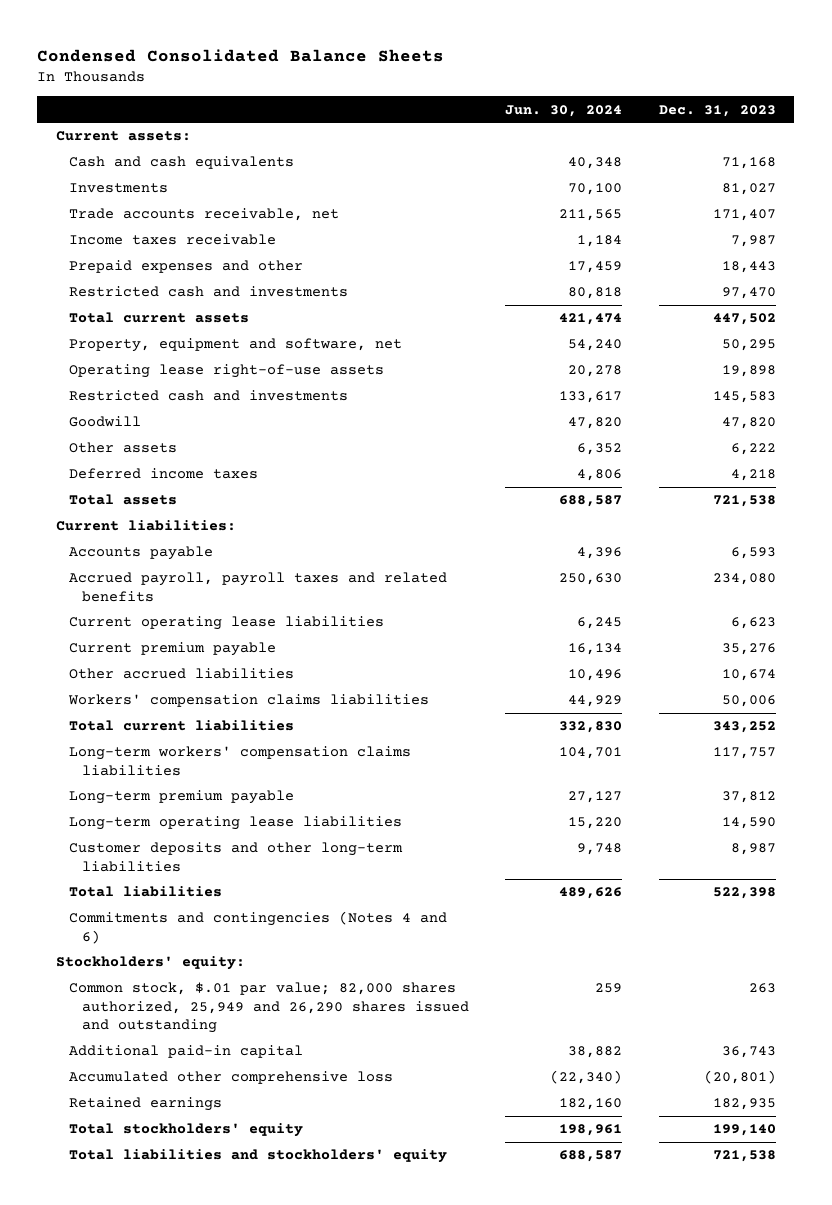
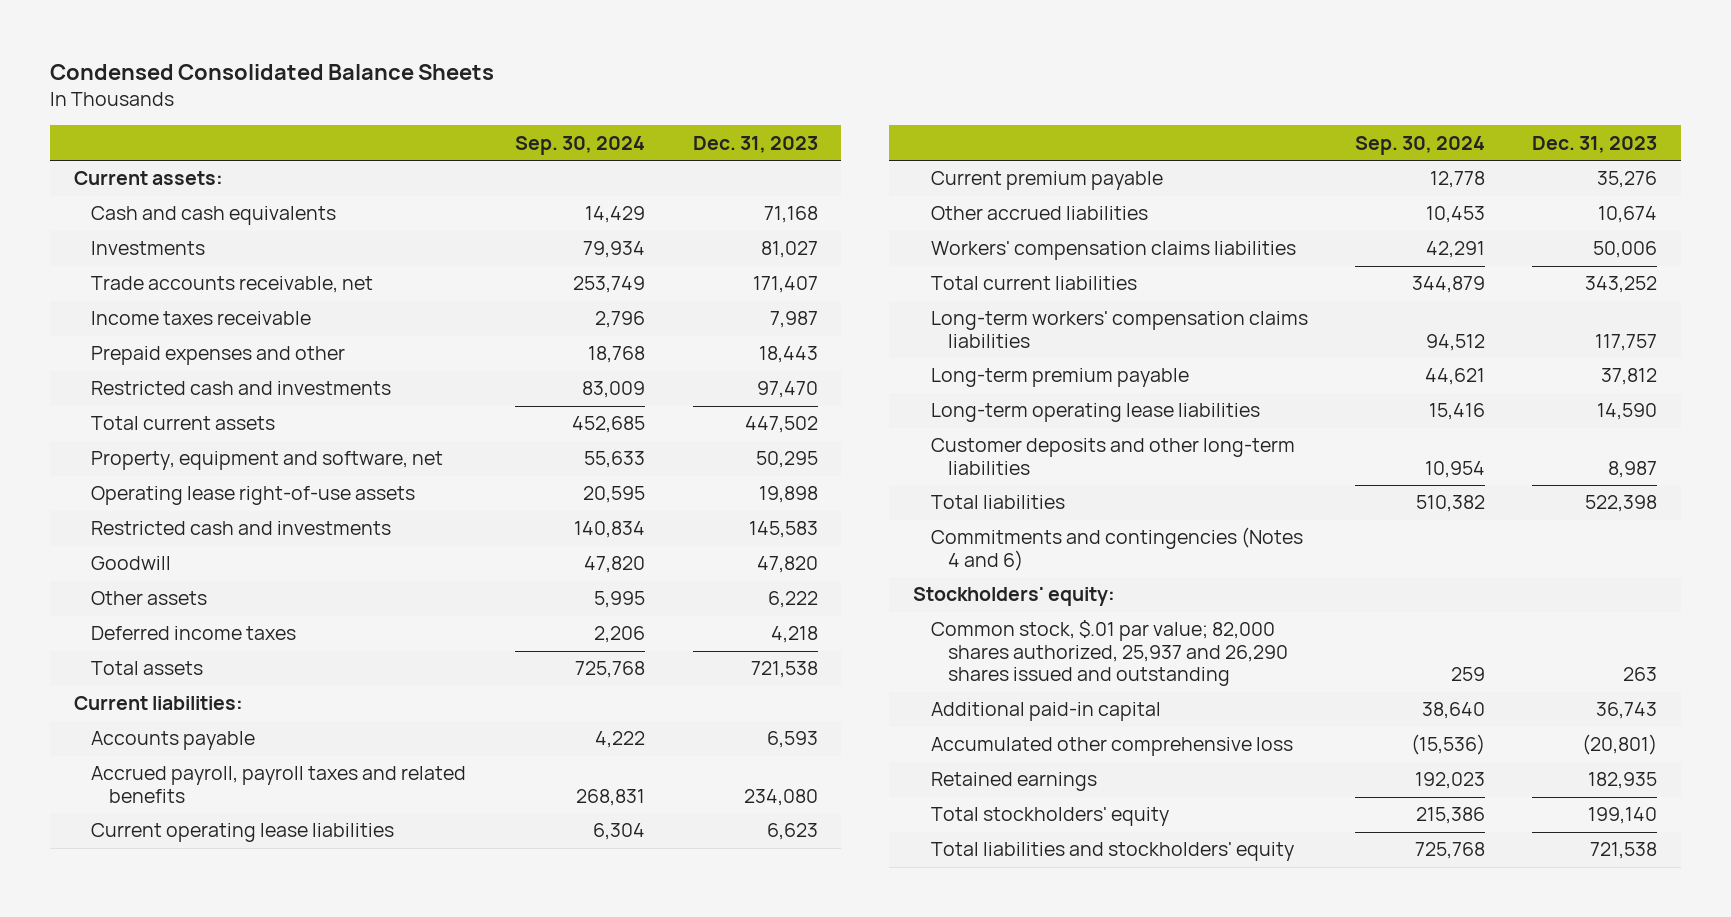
- | Jun. 30, 2024 | Dec. 31, 2023
+ | Sep. 30, 2024 | Dec. 31, 2023
- Common stock, $.01 par value; 82,000 shares authorized, 25,949 and 26,290 shares issued and outstanding | 259 | 263
+ Common stock, $.01 par value; 82,000 shares authorized, 25,937 and 26,290 shares issued and outstanding | 259 | 263

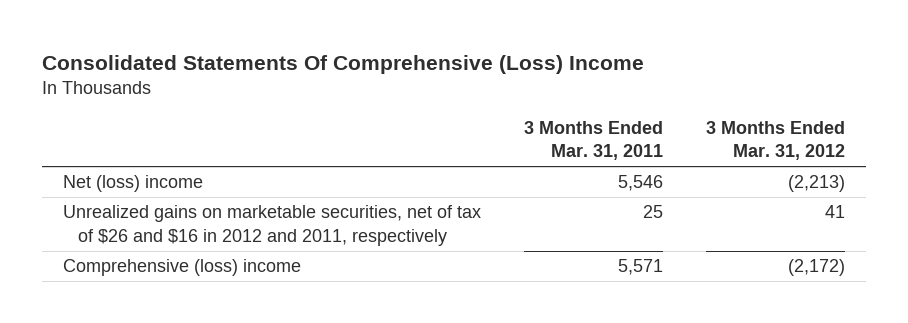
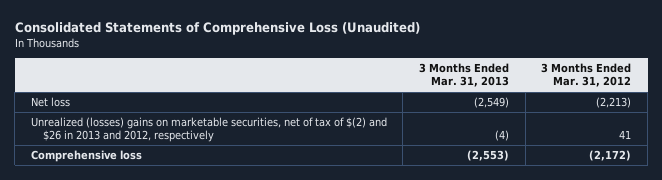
- Consolidated Statements Of Comprehensive (Loss) Income
+ Consolidated Statements of Comprehensive Loss (Unaudited)
- | 3 Months Ended Mar. 31, 2011 | 3 Months Ended Mar. 31, 2012
+ | 3 Months Ended Mar. 31, 2013 | 3 Months Ended Mar. 31, 2012
- Net (loss) income | 5,546 | (2,213)
- Unrealized gains on marketable securities, net of tax of $26 and $16 in 2012 and 2011, respectively | 25 | 41
- Comprehensive (loss) income | 5,571 | (2,172)
+ Net loss | (2,549) | (2,213)
+ Unrealized (losses) gains on marketable securities, net of tax of $(2) and $26 in 2013 and 2012, respectively | (4) | 41
+ Comprehensive loss | (2,553) | (2,172)

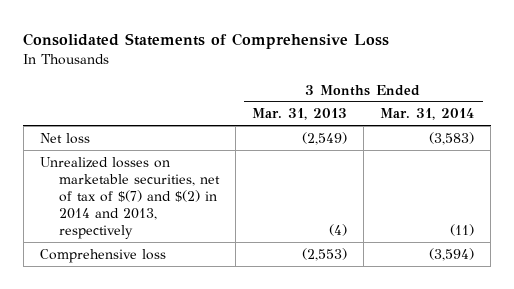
- Consolidated Statements of Comprehensive Loss (Unaudited)
+ Consolidated Statements of Comprehensive Loss
- | 3 Months Ended Mar. 31, 2013 | 3 Months Ended Mar. 31, 2012
+ | 3 Months Ended Mar. 31, 2013 | 3 Months Ended Mar. 31, 2014
- Unrealized (losses) gains on marketable securities, net of tax of $(2) and $26 in 2013 and 2012, respectively | (4) | 41
+ Unrealized losses on marketable securities, net of tax of $(7) and $(2) in 2014 and 2013, respectively | (4) | (11)

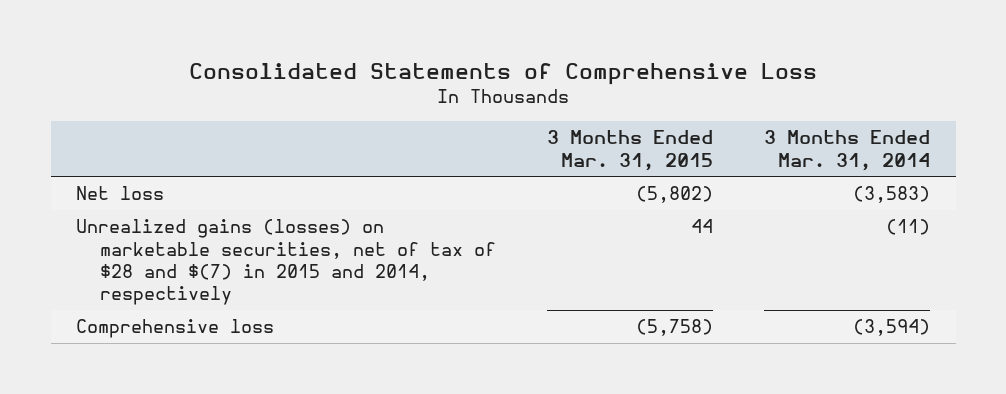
- | 3 Months Ended Mar. 31, 2013 | 3 Months Ended Mar. 31, 2014
+ | 3 Months Ended Mar. 31, 2015 | 3 Months Ended Mar. 31, 2014
- Unrealized losses on marketable securities, net of tax of $(7) and $(2) in 2014 and 2013, respectively | (4) | (11)
+ Unrealized gains (losses) on marketable securities, net of tax of $28 and $(7) in 2015 and 2014, respectively | 44 | (11)

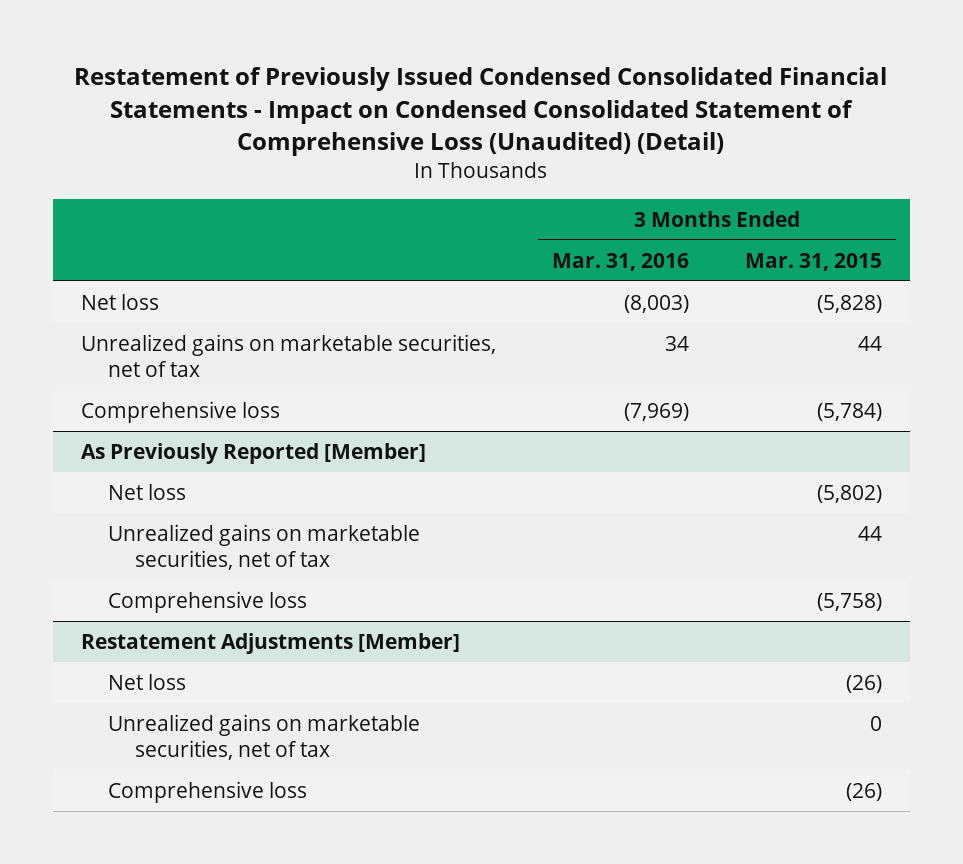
- Consolidated Statements of Comprehensive Loss
+ Restatement of Previously Issued Condensed Consolidated Financial Statements - Impact on Condensed Consolidated Statement of Comprehensive Loss (Unaudited) (Detail)
- | 3 Months Ended Mar. 31, 2015 | 3 Months Ended Mar. 31, 2014
+ | 3 Months Ended Mar. 31, 2016 | 3 Months Ended Mar. 31, 2015
+ Net loss | (8,003) | (5,828)
+ Unrealized gains on marketable securities, net of tax | 34 | 44
+ Comprehensive loss | (7,969) | (5,784)
+ As Previously Reported [Member]
- Unrealized gains (losses) on marketable securities, net of tax of $28 and $(7) in 2015 and 2014, respectively | 44 | (11)
+ Unrealized gains on marketable securities, net of tax | | 44
+ Restatement Adjustments [Member]
+ Net loss | | (26)
+ Unrealized gains on marketable securities, net of tax | | 0
+ Comprehensive loss | | (26)

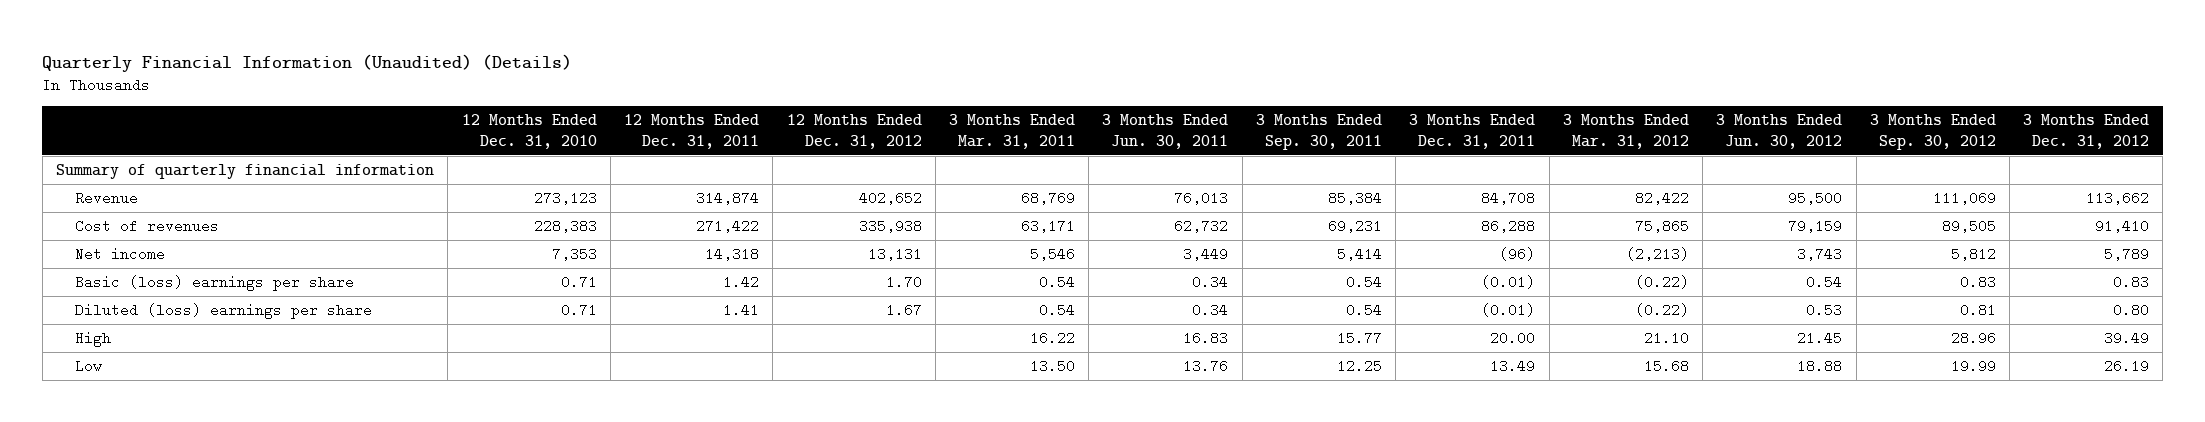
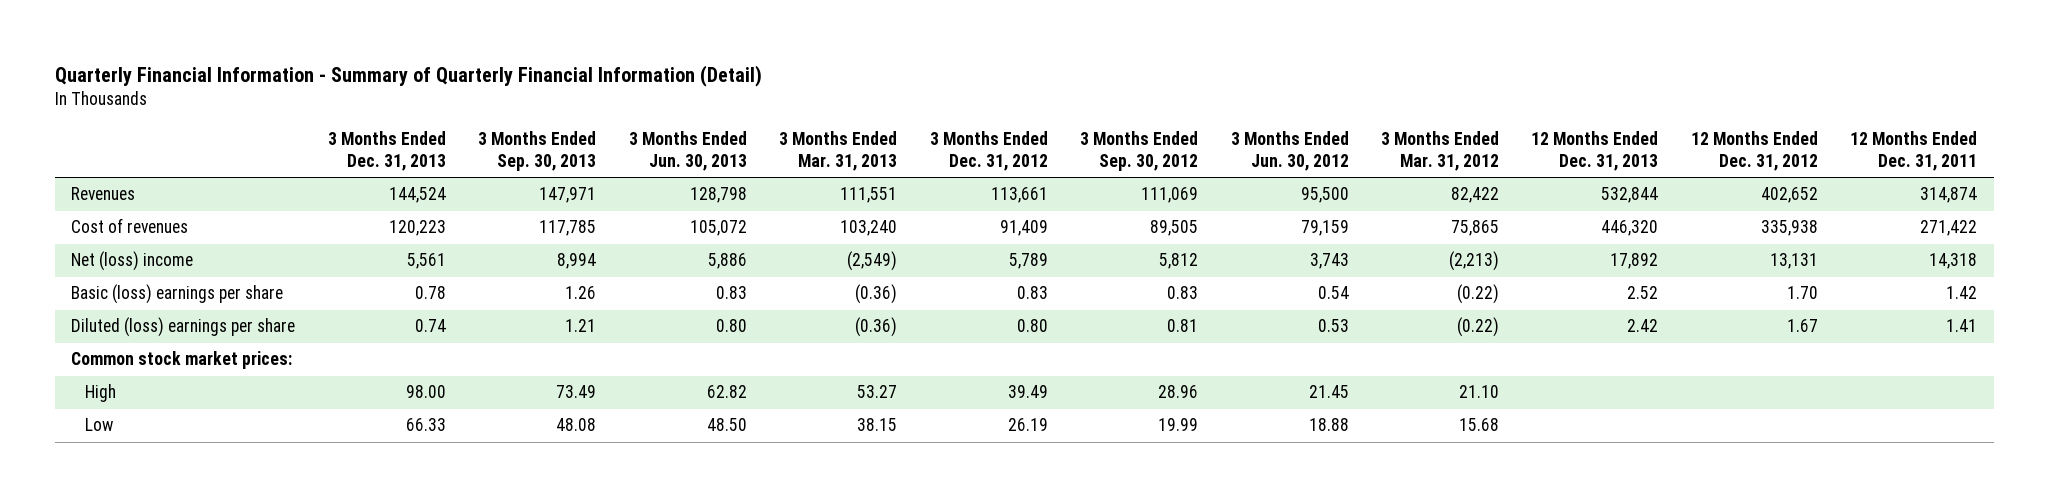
- Quarterly Financial Information (Unaudited) (Details)
+ Quarterly Financial Information - Summary of Quarterly Financial Information (Detail)
- | 12 Months Ended Dec. 31, 2010 | 12 Months Ended Dec. 31, 2011 | 12 Months Ended Dec. 31, 2012 | 3 Months Ended Mar. 31, 2011 | 3 Months Ended Jun. 30, 2011 | 3 Months Ended Sep. 30, 2011 | 3 Months Ended Dec. 31, 2011 | 3 Months Ended Mar. 31, 2012 | 3 Months Ended Jun. 30, 2012 | 3 Months Ended Sep. 30, 2012 | 3 Months Ended Dec. 31, 2012
+ | 3 Months Ended Dec. 31, 2013 | 3 Months Ended Sep. 30, 2013 | 3 Months Ended Jun. 30, 2013 | 3 Months Ended Mar. 31, 2013 | 3 Months Ended Dec. 31, 2012 | 3 Months Ended Sep. 30, 2012 | 3 Months Ended Jun. 30, 2012 | 3 Months Ended Mar. 31, 2012 | 12 Months Ended Dec. 31, 2013 | 12 Months Ended Dec. 31, 2012 | 12 Months Ended Dec. 31, 2011
- Summary of quarterly financial information
- Revenue | 273,123 | 314,874 | 402,652 | 68,769 | 76,013 | 85,384 | 84,708 | 82,422 | 95,500 | 111,069 | 113,662
- Cost of revenues | 228,383 | 271,422 | 335,938 | 63,171 | 62,732 | 69,231 | 86,288 | 75,865 | 79,159 | 89,505 | 91,410
- Net income | 7,353 | 14,318 | 13,131 | 5,546 | 3,449 | 5,414 | (96) | (2,213) | 3,743 | 5,812 | 5,789
+ Revenues | 144,524 | 147,971 | 128,798 | 111,551 | 113,661 | 111,069 | 95,500 | 82,422 | 532,844 | 402,652 | 314,874
+ Cost of revenues | 120,223 | 117,785 | 105,072 | 103,240 | 91,409 | 89,505 | 79,159 | 75,865 | 446,320 | 335,938 | 271,422
+ Net (loss) income | 5,561 | 8,994 | 5,886 | (2,549) | 5,789 | 5,812 | 3,743 | (2,213) | 17,892 | 13,131 | 14,318
+ Common stock market prices:

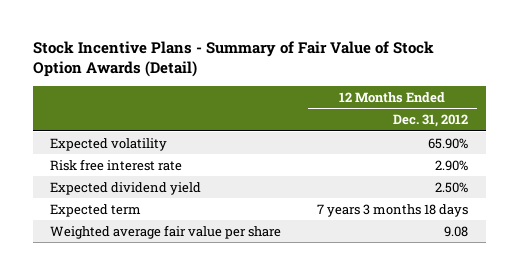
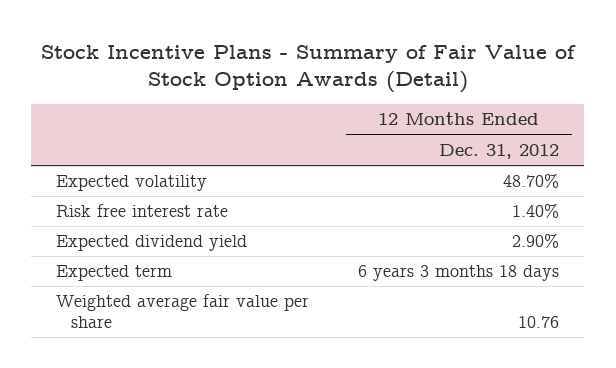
- Expected volatility | 65.90%
- Risk free interest rate | 2.90%
- Expected dividend yield | 2.50%
- Expected term | 7 years 3 months 18 days
- Weighted average fair value per share | 9.08
+ Expected volatility | 48.70%
+ Risk free interest rate | 1.40%
+ Expected dividend yield | 2.90%
+ Expected term | 6 years 3 months 18 days
+ Weighted average fair value per share | 10.76

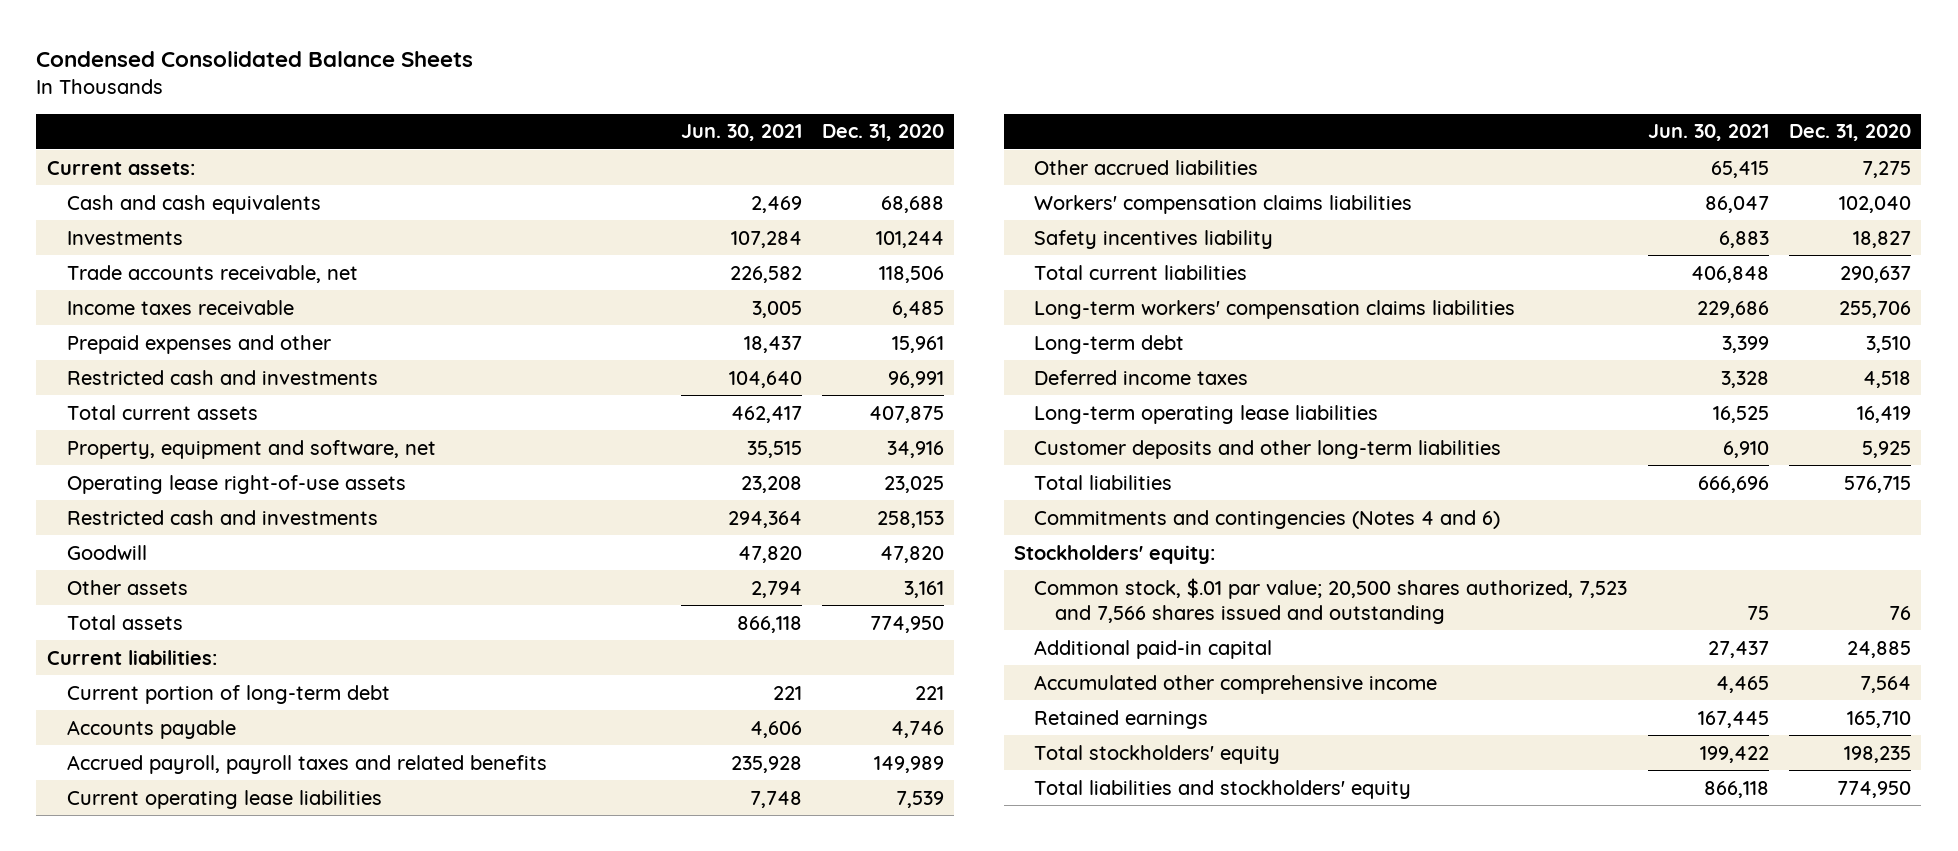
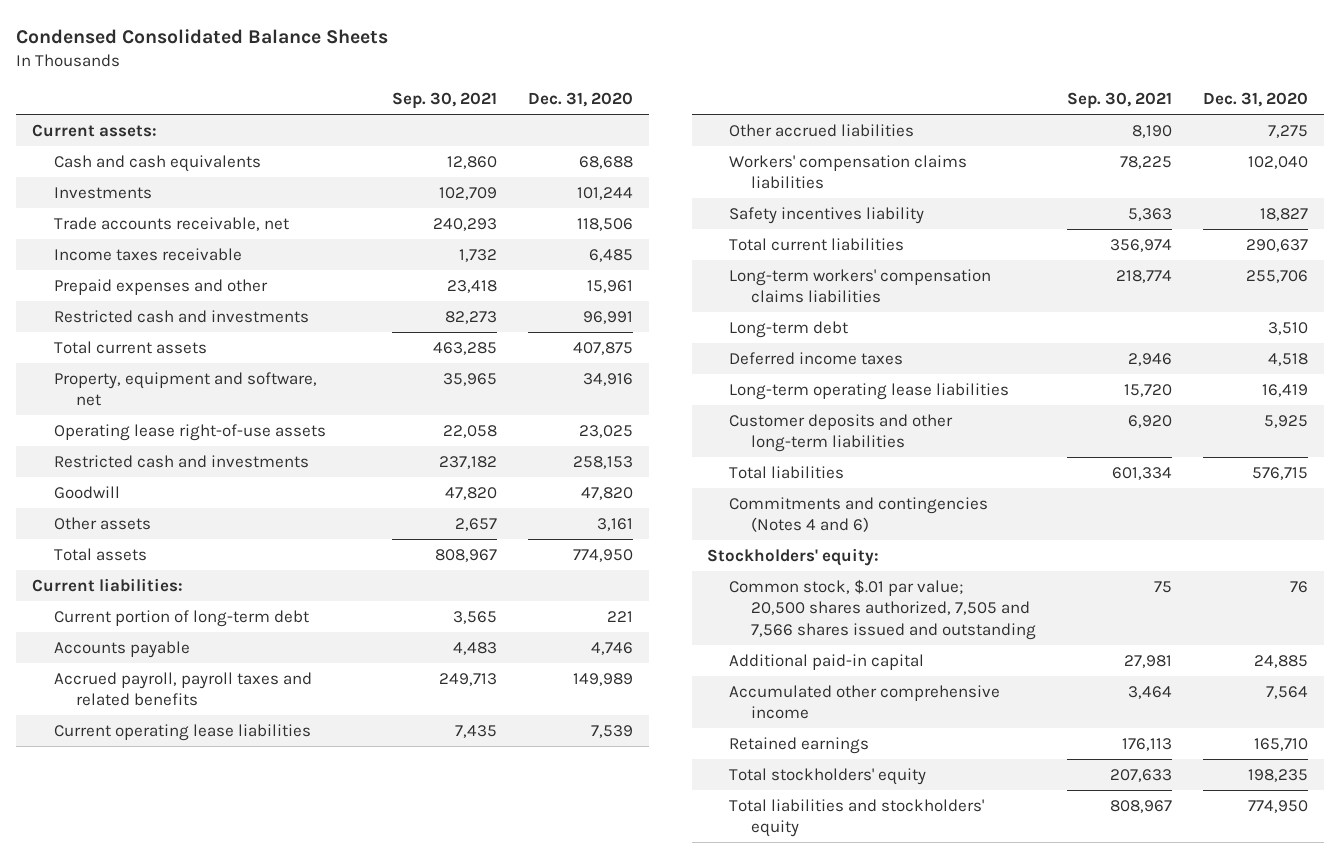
- | Jun. 30, 2021 | Dec. 31, 2020
+ | Sep. 30, 2021 | Dec. 31, 2020
- Common stock, $.01 par value; 20,500 shares authorized, 7,523 and 7,566 shares issued and outstanding | 75 | 76
+ Common stock, $.01 par value; 20,500 shares authorized, 7,505 and 7,566 shares issued and outstanding | 75 | 76

